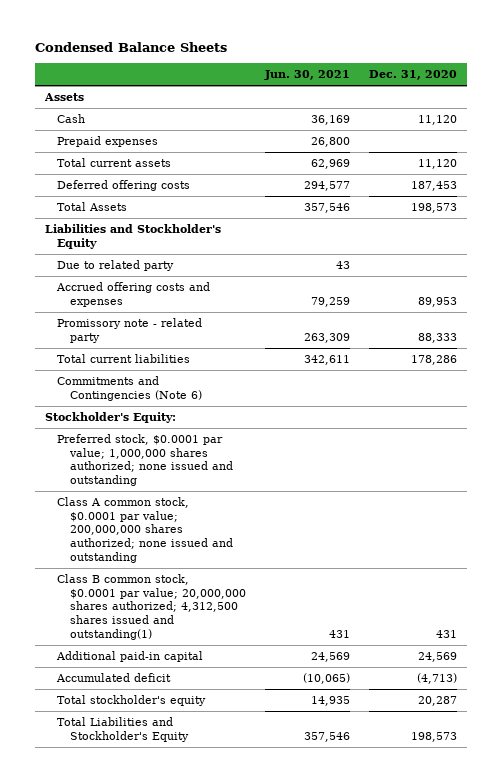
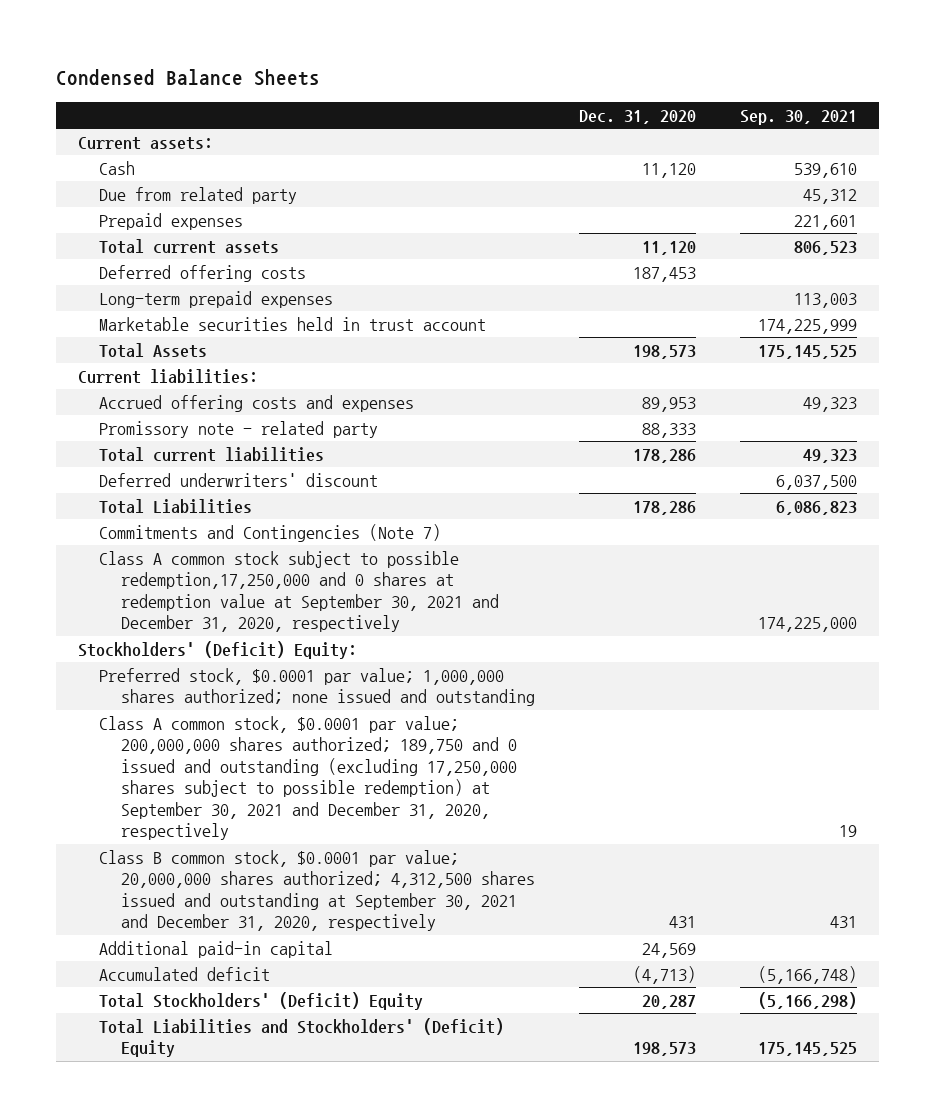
- | Jun. 30, 2021 | Dec. 31, 2020
+ | Dec. 31, 2020 | Sep. 30, 2021
- Assets
+ Current assets:
+ Due from related party | | 45,312
+ Long-term prepaid expenses | | 113,003
+ Marketable securities held in trust account | | 174,225,999
- Liabilities and Stockholder's Equity
- Due to related party | 43 |
+ Current liabilities:
- Commitments and Contingencies (Note 6)
- Stockholder's Equity:
+ Deferred underwriters' discount | | 6,037,500
+ Total Liabilities | 178,286 | 6,086,823
+ Commitments and Contingencies (Note 7)
+ Class A common stock subject to possible redemption,17,250,000 and 0 shares at redemption value at September 30, 2021 and December 31, 2020, respectively | | 174,225,000
+ Stockholders' (Deficit) Equity:
- Class A common stock, $0.0001 par value; 200,000,000 shares authorized; none issued and outstanding
- Class B common stock, $0.0001 par value; 20,000,000 shares authorized; 4,312,500 shares issued and outstanding(1) | 431 | 431
+ Class A common stock, $0.0001 par value; 200,000,000 shares authorized; 189,750 and 0 issued and outstanding (excluding 17,250,000 shares subject to possible redemption) at September 30, 2021 and December 31, 2020, respectively | | 19
+ Class B common stock, $0.0001 par value; 20,000,000 shares authorized; 4,312,500 shares issued and outstanding at September 30, 2021 and December 31, 2020, respectively | 431 | 431
- Total stockholder's equity | 14,935 | 20,287
- Total Liabilities and Stockholder's Equity | 357,546 | 198,573
+ Total Stockholders' (Deficit) Equity | 20,287 | (5,166,298)
+ Total Liabilities and Stockholders' (Deficit) Equity | 198,573 | 175,145,525

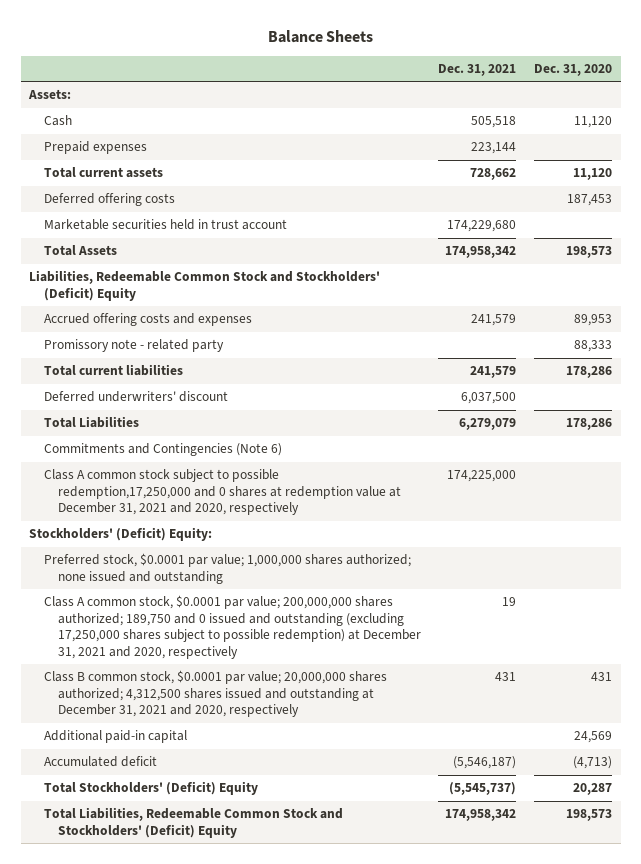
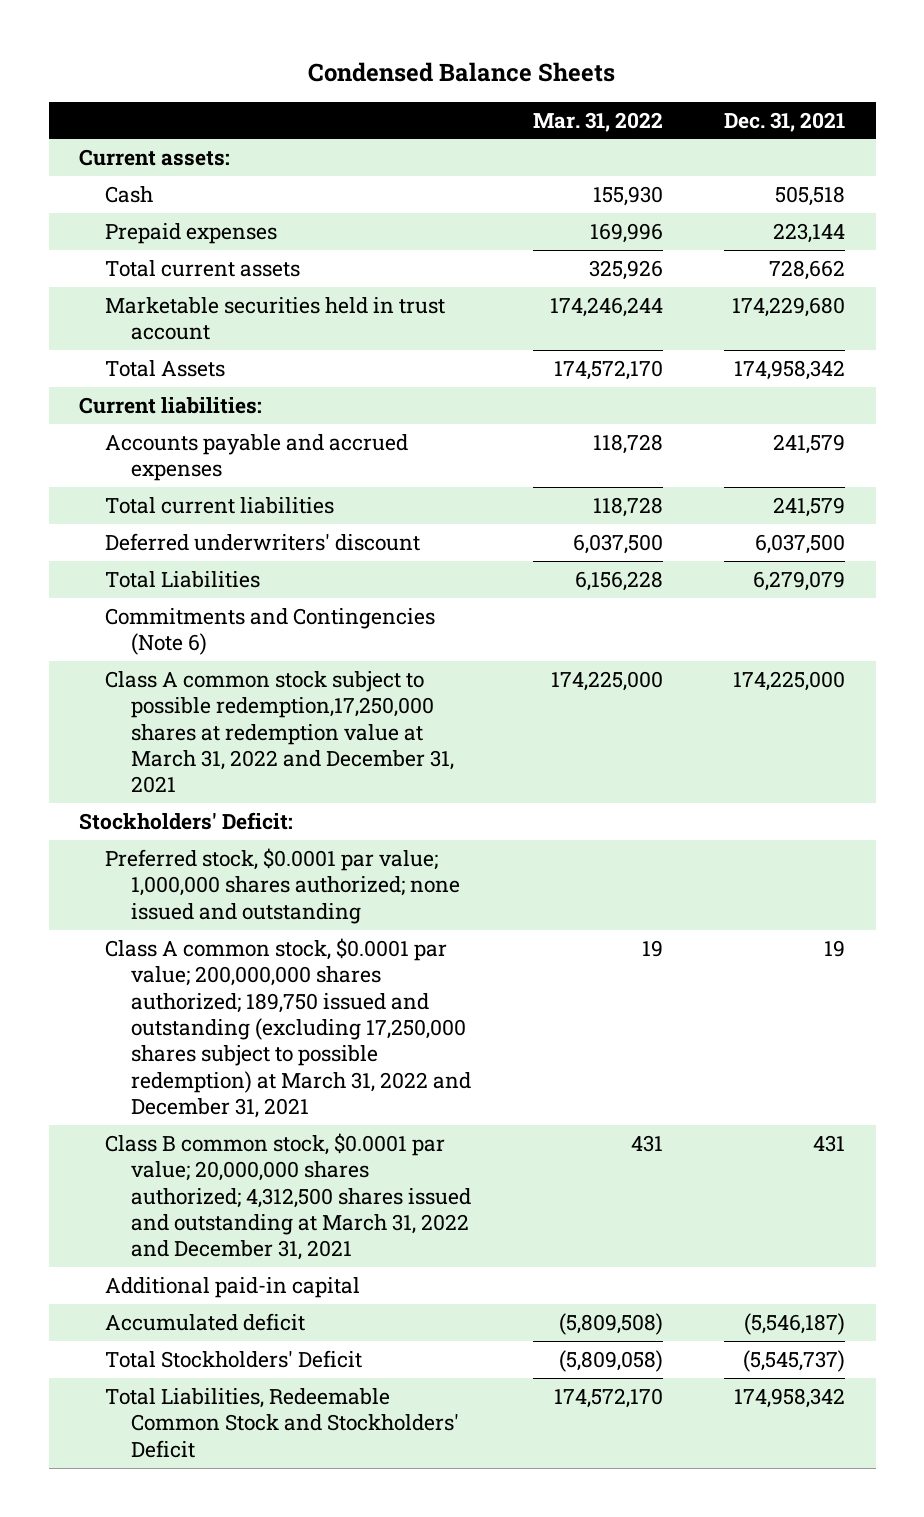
- Balance Sheets
+ Condensed Balance Sheets
- | Dec. 31, 2021 | Dec. 31, 2020
+ | Mar. 31, 2022 | Dec. 31, 2021
- Assets:
+ Current assets:
- Deferred offering costs | | 187,453
- Liabilities, Redeemable Common Stock and Stockholders' (Deficit) Equity
- Accrued offering costs and expenses | 241,579 | 89,953
- Promissory note - related party | | 88,333
+ Current liabilities:
+ Accounts payable and accrued expenses | 118,728 | 241,579
- Class A common stock subject to possible redemption,17,250,000 and 0 shares at redemption value at December 31, 2021 and 2020, respectively | 174,225,000 |
- Stockholders' (Deficit) Equity:
+ Class A common stock subject to possible redemption,17,250,000 shares at redemption value at March 31, 2022 and December 31, 2021 | 174,225,000 | 174,225,000
+ Stockholders' Deficit:
- Class A common stock, $0.0001 par value; 200,000,000 shares authorized; 189,750 and 0 issued and outstanding (excluding 17,250,000 shares subject to possible redemption) at December 31, 2021 and 2020, respectively | 19 |
- Class B common stock, $0.0001 par value; 20,000,000 shares authorized; 4,312,500 shares issued and outstanding at December 31, 2021 and 2020, respectively | 431 | 431
+ Class A common stock, $0.0001 par value; 200,000,000 shares authorized; 189,750 issued and outstanding (excluding 17,250,000 shares subject to possible redemption) at March 31, 2022 and December 31, 2021 | 19 | 19
+ Class B common stock, $0.0001 par value; 20,000,000 shares authorized; 4,312,500 shares issued and outstanding at March 31, 2022 and December 31, 2021 | 431 | 431
- Total Stockholders' (Deficit) Equity | (5,545,737) | 20,287
- Total Liabilities, Redeemable Common Stock and Stockholders' (Deficit) Equity | 174,958,342 | 198,573
+ Total Stockholders' Deficit | (5,809,058) | (5,545,737)
+ Total Liabilities, Redeemable Common Stock and Stockholders' Deficit | 174,572,170 | 174,958,342

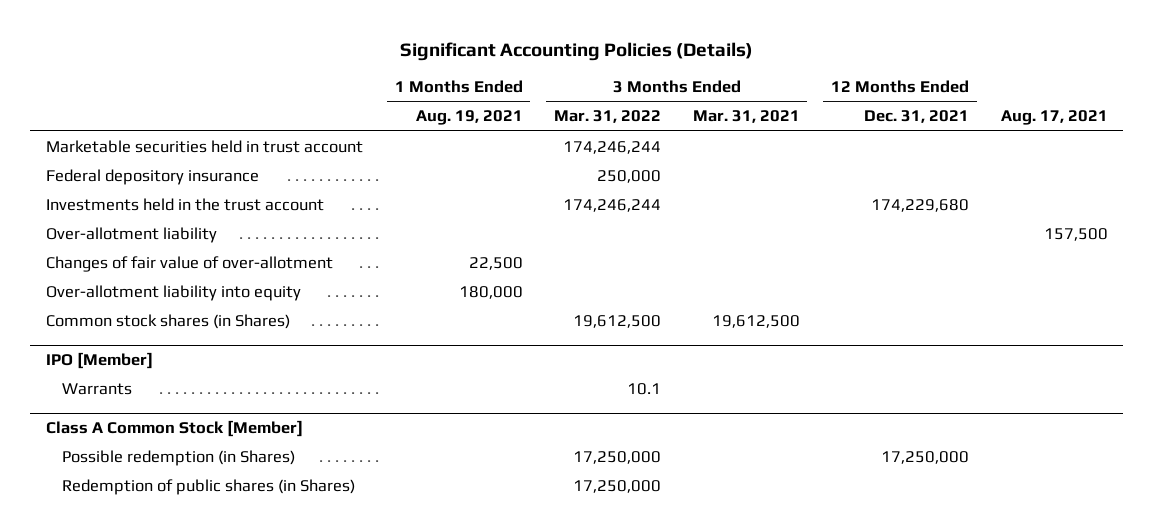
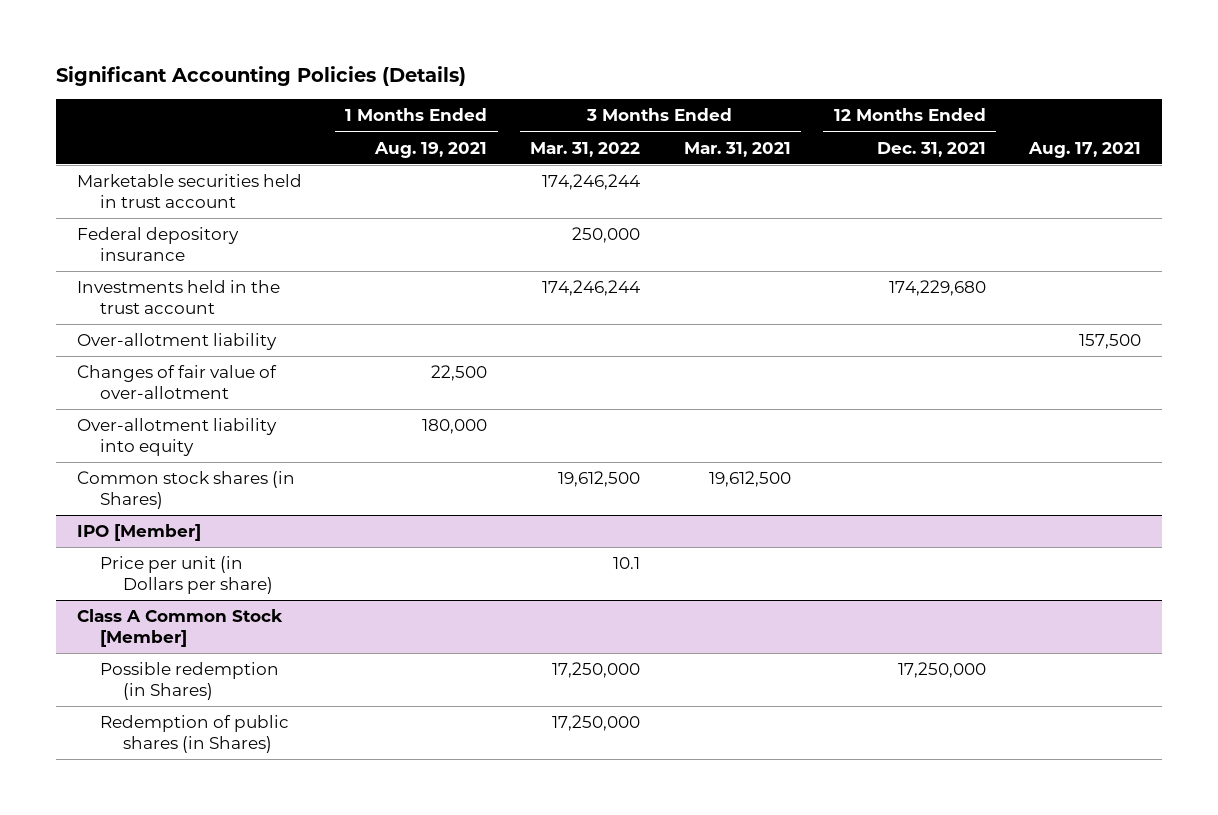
@ IPO [Member]
- Warrants | | 10.1 | | |
+ Price per unit (in Dollars per share) | | 10.1 | | |

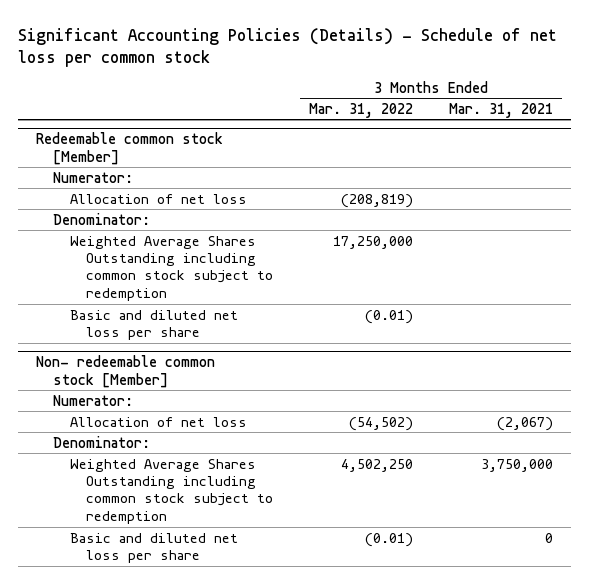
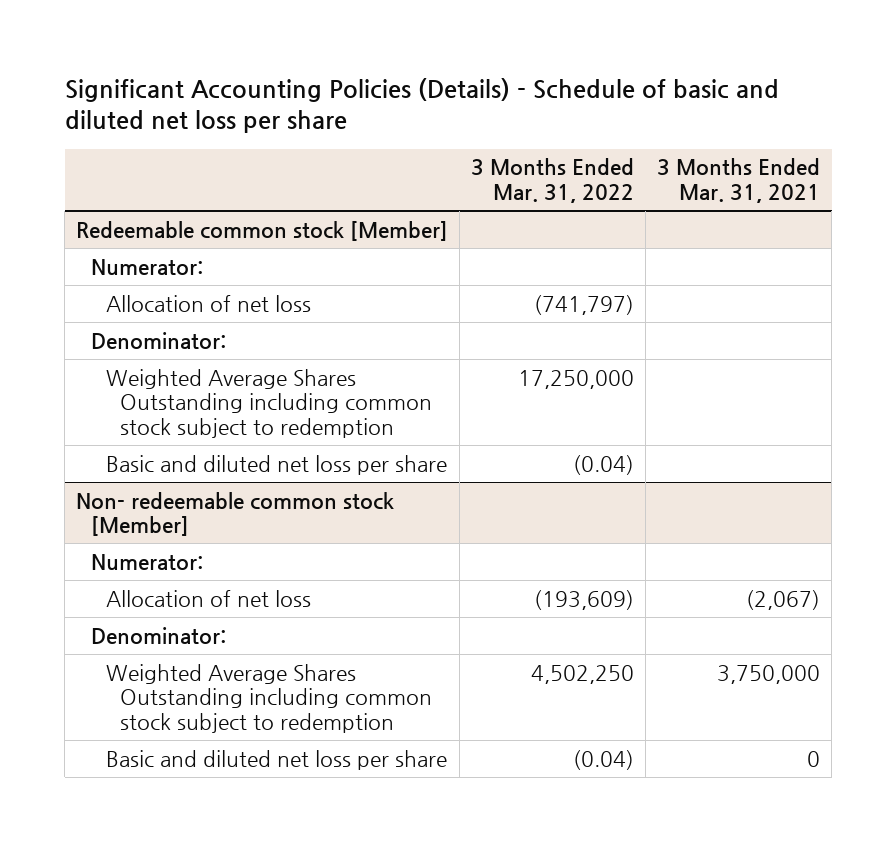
- Significant Accounting Policies (Details) - Schedule of net loss per common stock
+ Significant Accounting Policies (Details) - Schedule of basic and diluted net loss per share
@ Redeemable common stock [Member]
- Allocation of net loss | (208,819) |
+ Allocation of net loss | (741,797) |
- Basic and diluted net loss per share | (0.01) |
+ Basic and diluted net loss per share | (0.04) |
@ Non- redeemable common stock [Member]
- Allocation of net loss | (54,502) | (2,067)
+ Allocation of net loss | (193,609) | (2,067)
- Basic and diluted net loss per share | (0.01) | 0
+ Basic and diluted net loss per share | (0.04) | 0

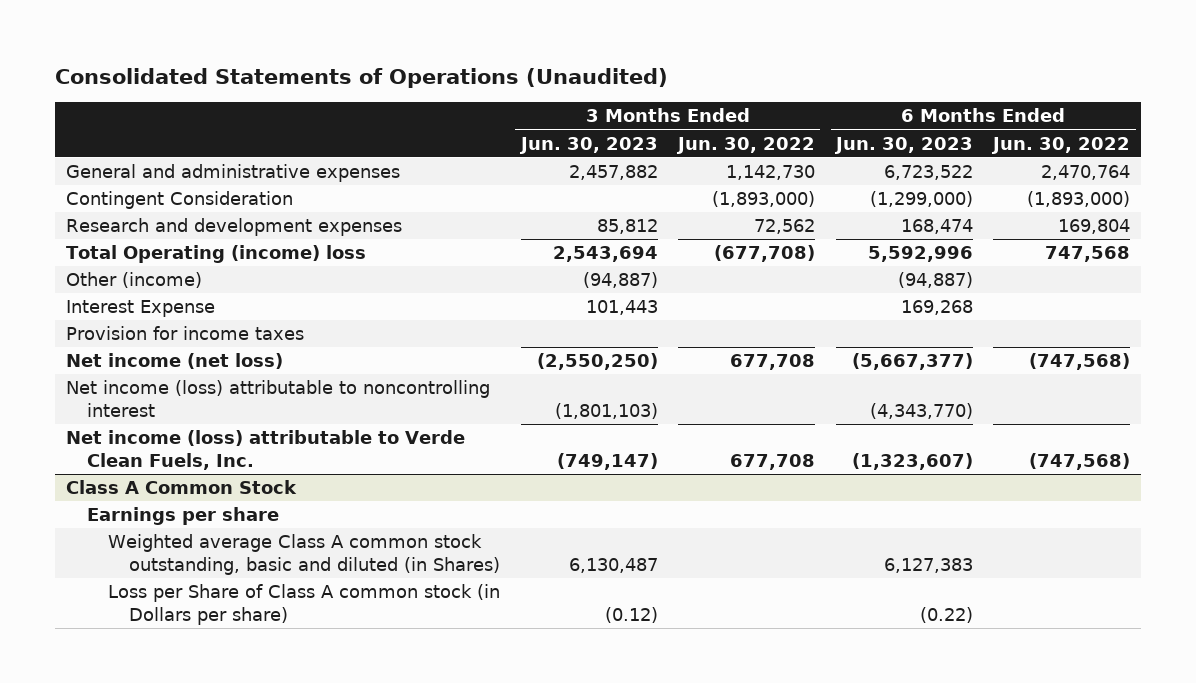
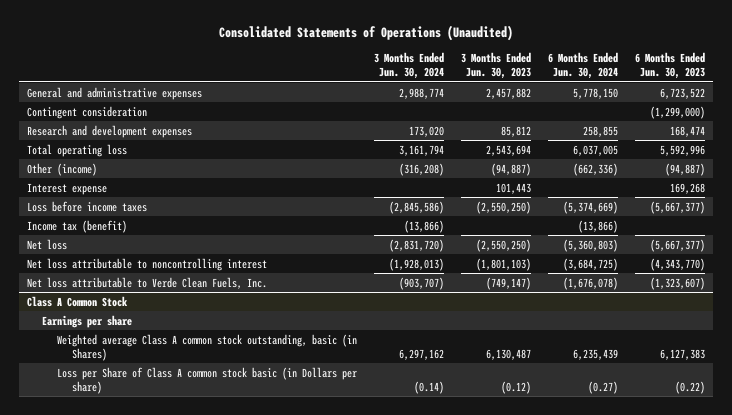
- | 3 Months Ended Jun. 30, 2023 | 3 Months Ended Jun. 30, 2022 | 6 Months Ended Jun. 30, 2023 | 6 Months Ended Jun. 30, 2022
+ | 3 Months Ended Jun. 30, 2024 | 3 Months Ended Jun. 30, 2023 | 6 Months Ended Jun. 30, 2024 | 6 Months Ended Jun. 30, 2023
- Contingent Consideration | | (1,893,000) | (1,299,000) | (1,893,000)
+ Contingent consideration | | | | (1,299,000)
- Total Operating (income) loss | 2,543,694 | (677,708) | 5,592,996 | 747,568
+ Total operating loss | 3,161,794 | 2,543,694 | 6,037,005 | 5,592,996
- Interest Expense | 101,443 | | 169,268 |
- Provision for income taxes
- Net income (net loss) | (2,550,250) | 677,708 | (5,667,377) | (747,568)
- Net income (loss) attributable to noncontrolling interest | (1,801,103) | | (4,343,770) |
- Net income (loss) attributable to Verde Clean Fuels, Inc. | (749,147) | 677,708 | (1,323,607) | (747,568)
+ Interest expense | | 101,443 | | 169,268
+ Loss before income taxes | (2,845,586) | (2,550,250) | (5,374,669) | (5,667,377)
+ Income tax (benefit) | (13,866) | | (13,866) |
+ Net loss | (2,831,720) | (2,550,250) | (5,360,803) | (5,667,377)
+ Net loss attributable to noncontrolling interest | (1,928,013) | (1,801,103) | (3,684,725) | (4,343,770)
+ Net loss attributable to Verde Clean Fuels, Inc. | (903,707) | (749,147) | (1,676,078) | (1,323,607)
@ Class A Common Stock
- Weighted average Class A common stock outstanding, basic and diluted (in Shares) | 6,130,487 | | 6,127,383 |
- Loss per Share of Class A common stock (in Dollars per share) | (0.12) | | (0.22) |
+ Weighted average Class A common stock outstanding, basic (in Shares) | 6,297,162 | 6,130,487 | 6,235,439 | 6,127,383
+ Loss per Share of Class A common stock basic (in Dollars per share) | (0.14) | (0.12) | (0.27) | (0.22)

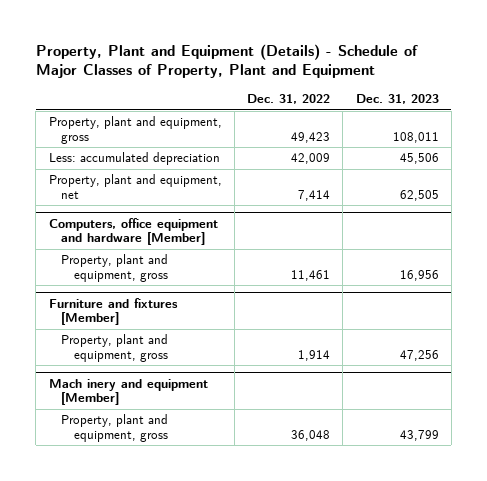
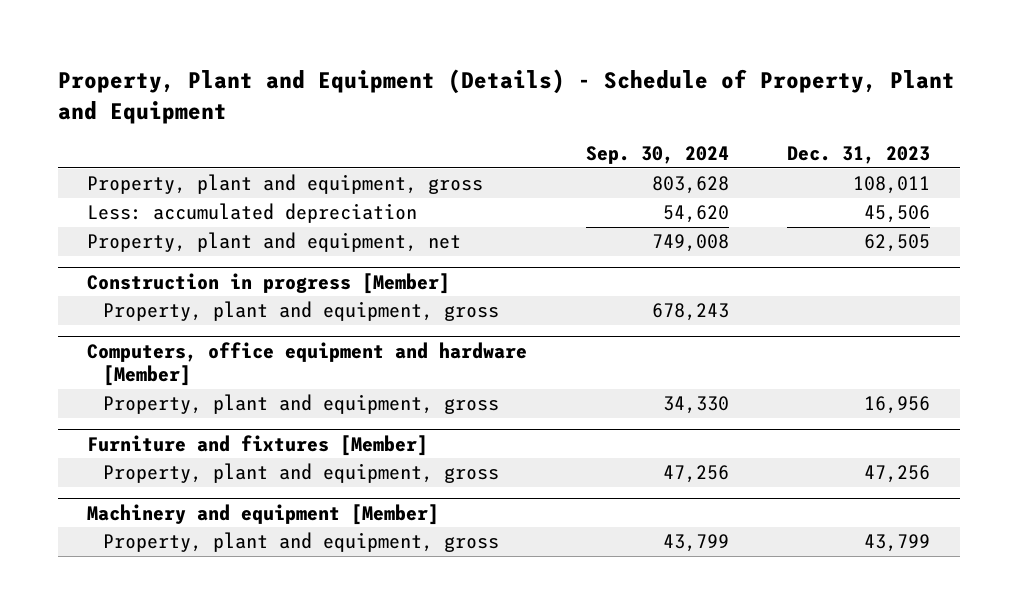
- Property, Plant and Equipment (Details) - Schedule of Major Classes of Property, Plant and Equipment
+ Property, Plant and Equipment (Details) - Schedule of Property, Plant and Equipment
- | Dec. 31, 2022 | Dec. 31, 2023
+ | Sep. 30, 2024 | Dec. 31, 2023
+ Construction in progress [Member]
+ Property, plant and equipment, gross | 678,243 |
- Mach inery and equipment [Member]
+ Machinery and equipment [Member]

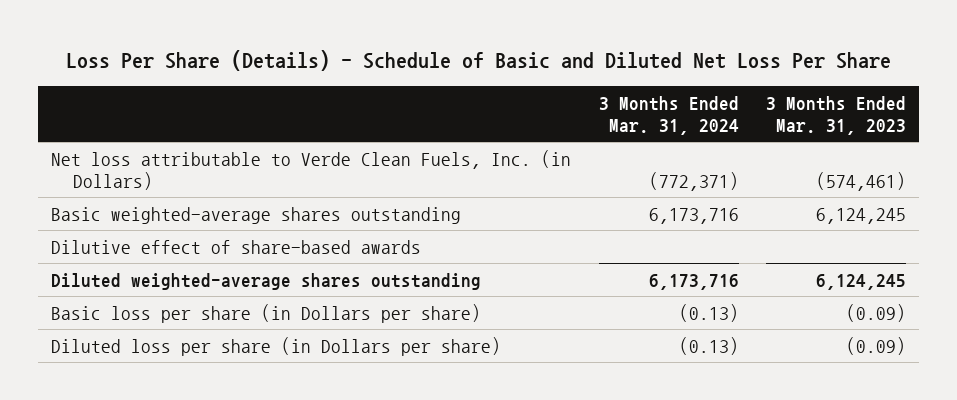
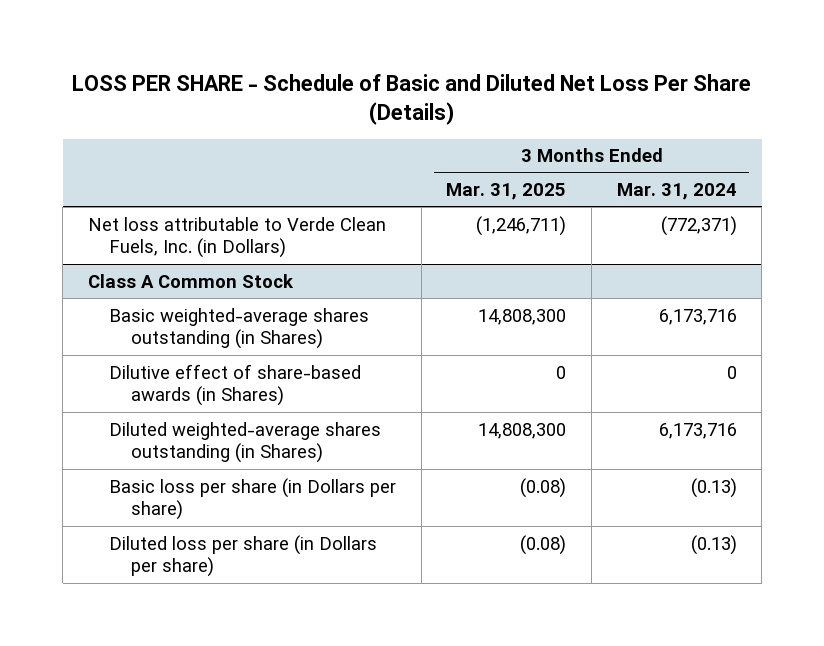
- Loss Per Share (Details) - Schedule of Basic and Diluted Net Loss Per Share
+ LOSS PER SHARE - Schedule of Basic and Diluted Net Loss Per Share (Details)
- | 3 Months Ended Mar. 31, 2024 | 3 Months Ended Mar. 31, 2023
+ | 3 Months Ended Mar. 31, 2025 | 3 Months Ended Mar. 31, 2024
- Basic weighted-average shares outstanding | 6,173,716 | 6,124,245
- Dilutive effect of share-based awards
- Diluted weighted-average shares outstanding | 6,173,716 | 6,124,245
+ Class A Common Stock
+ Basic weighted-average shares outstanding (in Shares) | 14,808,300 | 6,173,716
+ Dilutive effect of share-based awards (in Shares) | 0 | 0
+ Diluted weighted-average shares outstanding (in Shares) | 14,808,300 | 6,173,716

